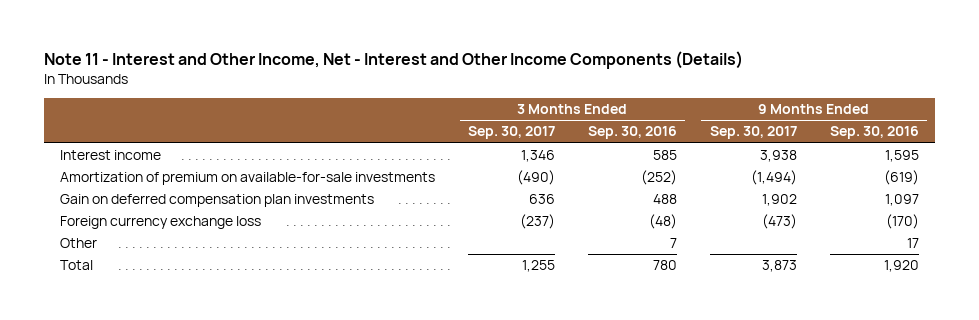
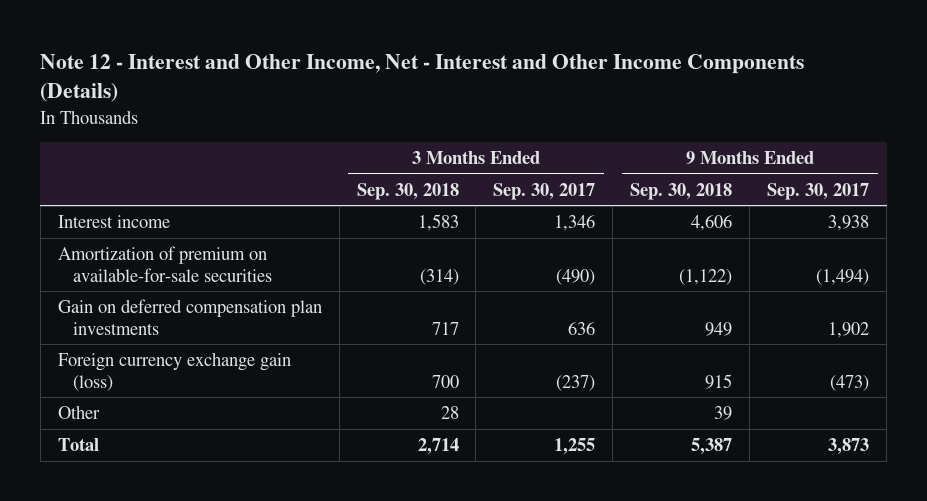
- Note 11 - Interest and Other Income, Net - Interest and Other Income Components (Details)
+ Note 12 - Interest and Other Income, Net - Interest and Other Income Components (Details)
- | 3 Months Ended Sep. 30, 2017 | 3 Months Ended Sep. 30, 2016 | 9 Months Ended Sep. 30, 2017 | 9 Months Ended Sep. 30, 2016
+ | 3 Months Ended Sep. 30, 2018 | 3 Months Ended Sep. 30, 2017 | 9 Months Ended Sep. 30, 2018 | 9 Months Ended Sep. 30, 2017
- Amortization of premium on available-for-sale investments | (490) | (252) | (1,494) | (619)
+ Amortization of premium on available-for-sale securities | (314) | (490) | (1,122) | (1,494)
- Foreign currency exchange loss | (237) | (48) | (473) | (170)
+ Foreign currency exchange gain (loss) | 700 | (237) | 915 | (473)

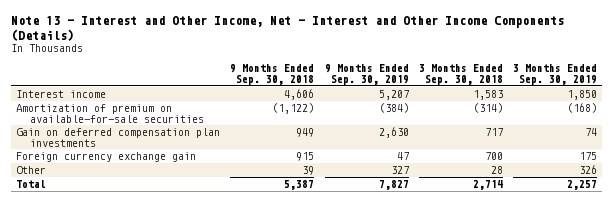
- Note 12 - Interest and Other Income, Net - Interest and Other Income Components (Details)
+ Note 13 - Interest and Other Income, Net - Interest and Other Income Components (Details)
- | 3 Months Ended Sep. 30, 2018 | 3 Months Ended Sep. 30, 2017 | 9 Months Ended Sep. 30, 2018 | 9 Months Ended Sep. 30, 2017
+ | 9 Months Ended Sep. 30, 2018 | 9 Months Ended Sep. 30, 2019 | 3 Months Ended Sep. 30, 2018 | 3 Months Ended Sep. 30, 2019
- Foreign currency exchange gain (loss) | 700 | (237) | 915 | (473)
+ Foreign currency exchange gain | 915 | 47 | 700 | 175

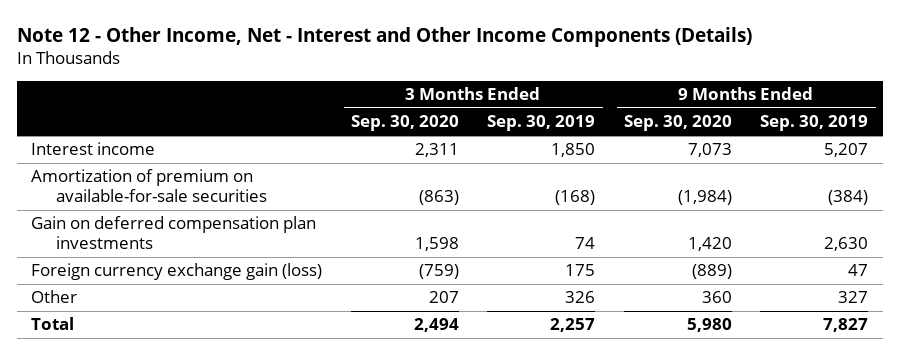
- Note 13 - Interest and Other Income, Net - Interest and Other Income Components (Details)
+ Note 12 - Other Income, Net - Interest and Other Income Components (Details)
- | 9 Months Ended Sep. 30, 2018 | 9 Months Ended Sep. 30, 2019 | 3 Months Ended Sep. 30, 2018 | 3 Months Ended Sep. 30, 2019
+ | 3 Months Ended Sep. 30, 2020 | 3 Months Ended Sep. 30, 2019 | 9 Months Ended Sep. 30, 2020 | 9 Months Ended Sep. 30, 2019
- Foreign currency exchange gain | 915 | 47 | 700 | 175
+ Foreign currency exchange gain (loss) | (759) | 175 | (889) | 47

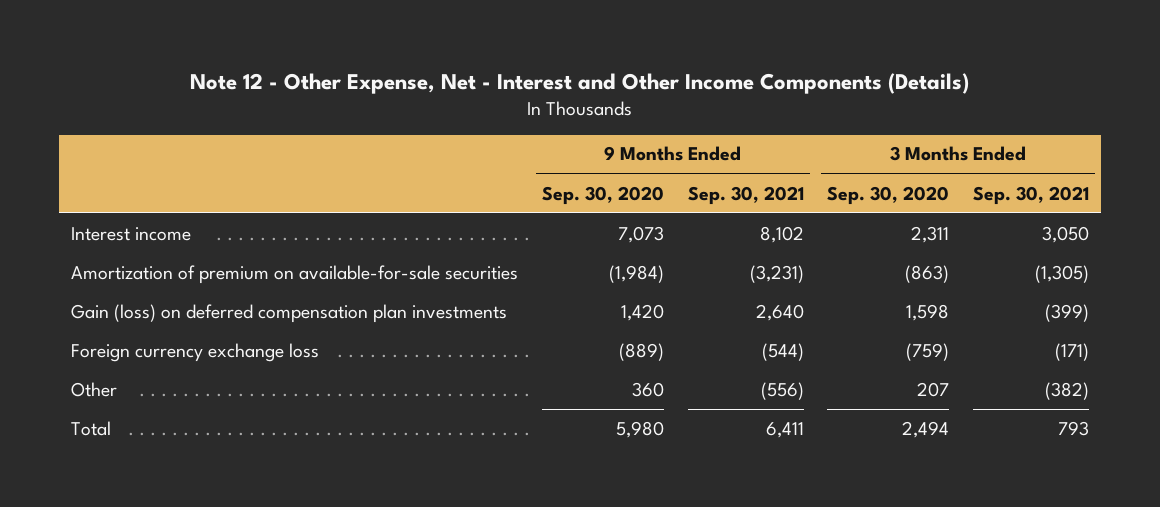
- Note 12 - Other Income, Net - Interest and Other Income Components (Details)
+ Note 12 - Other Expense, Net - Interest and Other Income Components (Details)
- | 3 Months Ended Sep. 30, 2020 | 3 Months Ended Sep. 30, 2019 | 9 Months Ended Sep. 30, 2020 | 9 Months Ended Sep. 30, 2019
+ | 9 Months Ended Sep. 30, 2020 | 9 Months Ended Sep. 30, 2021 | 3 Months Ended Sep. 30, 2020 | 3 Months Ended Sep. 30, 2021
- Gain on deferred compensation plan investments | 1,598 | 74 | 1,420 | 2,630
- Foreign currency exchange gain (loss) | (759) | 175 | (889) | 47
+ Gain (loss) on deferred compensation plan investments | 1,420 | 2,640 | 1,598 | (399)
+ Foreign currency exchange loss | (889) | (544) | (759) | (171)

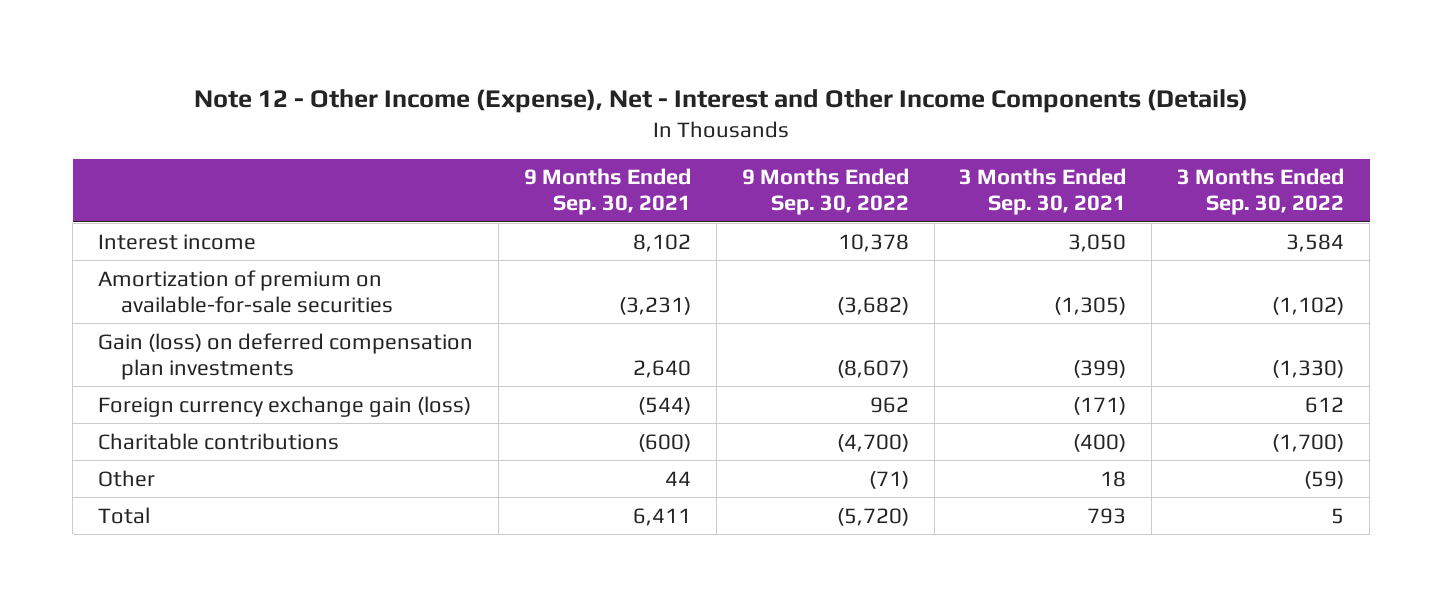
- Note 12 - Other Expense, Net - Interest and Other Income Components (Details)
+ Note 12 - Other Income (Expense), Net - Interest and Other Income Components (Details)
- | 9 Months Ended Sep. 30, 2020 | 9 Months Ended Sep. 30, 2021 | 3 Months Ended Sep. 30, 2020 | 3 Months Ended Sep. 30, 2021
+ | 9 Months Ended Sep. 30, 2021 | 9 Months Ended Sep. 30, 2022 | 3 Months Ended Sep. 30, 2021 | 3 Months Ended Sep. 30, 2022
- Foreign currency exchange loss | (889) | (544) | (759) | (171)
- Other | 360 | (556) | 207 | (382)
+ Foreign currency exchange gain (loss) | (544) | 962 | (171) | 612
+ Charitable contributions | (600) | (4,700) | (400) | (1,700)
+ Other | 44 | (71) | 18 | (59)

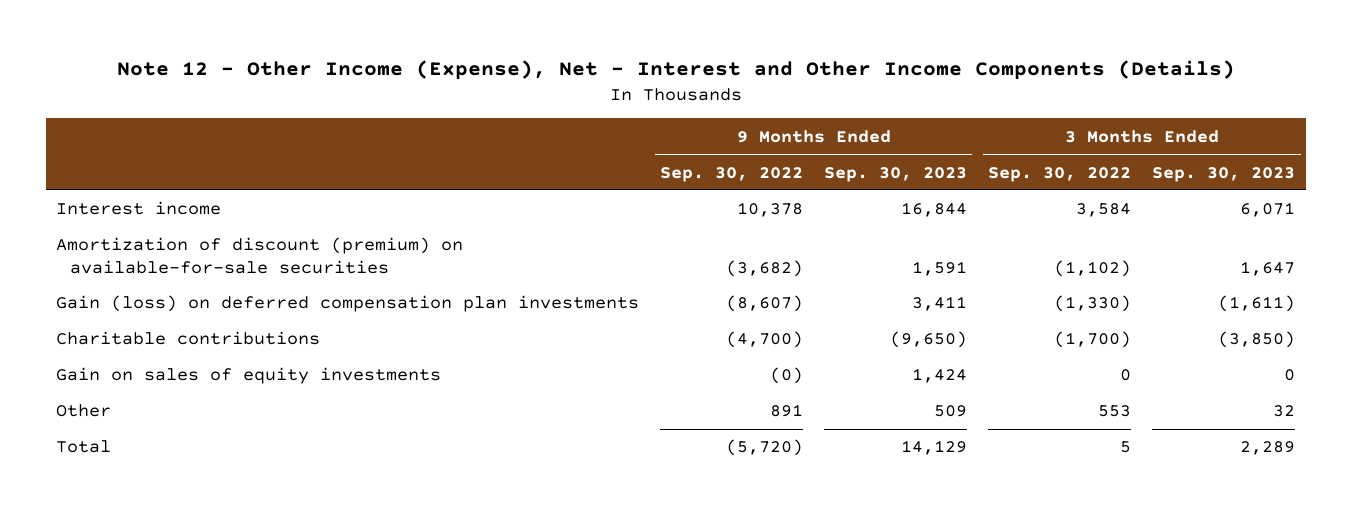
- | 9 Months Ended Sep. 30, 2021 | 9 Months Ended Sep. 30, 2022 | 3 Months Ended Sep. 30, 2021 | 3 Months Ended Sep. 30, 2022
+ | 9 Months Ended Sep. 30, 2022 | 9 Months Ended Sep. 30, 2023 | 3 Months Ended Sep. 30, 2022 | 3 Months Ended Sep. 30, 2023
- Amortization of premium on available-for-sale securities | (3,231) | (3,682) | (1,305) | (1,102)
+ Amortization of discount (premium) on available-for-sale securities | (3,682) | 1,591 | (1,102) | 1,647
- Foreign currency exchange gain (loss) | (544) | 962 | (171) | 612
- Other | 44 | (71) | 18 | (59)
+ Gain on sales of equity investments | (0) | 1,424 | 0 | 0
+ Other | 891 | 509 | 553 | 32

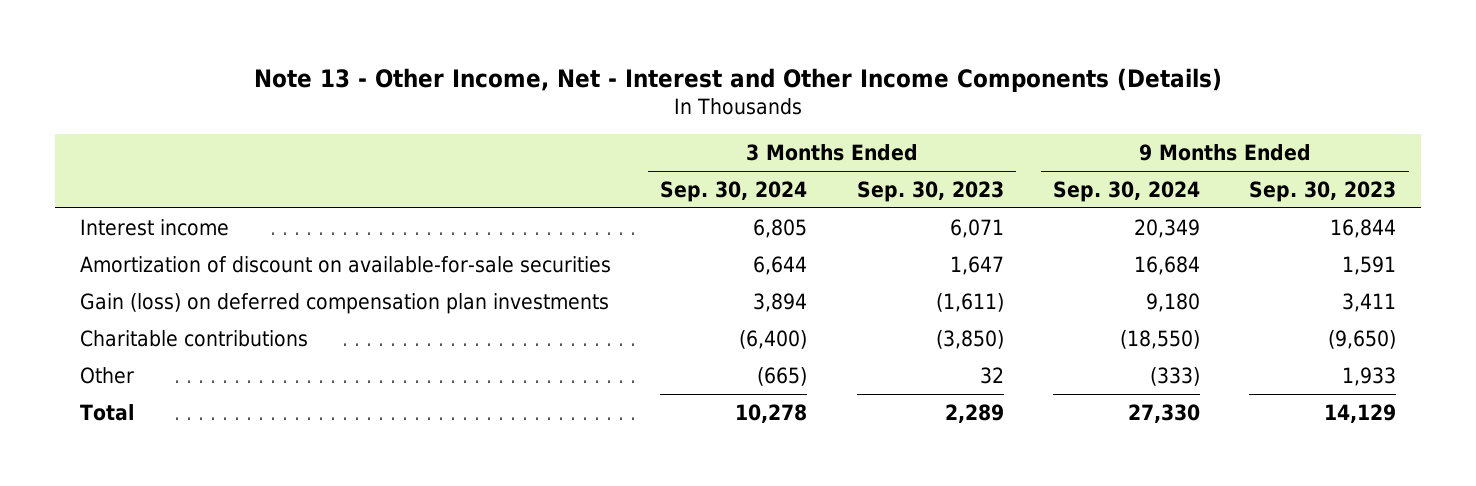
- Note 12 - Other Income (Expense), Net - Interest and Other Income Components (Details)
+ Note 13 - Other Income, Net - Interest and Other Income Components (Details)
- | 9 Months Ended Sep. 30, 2022 | 9 Months Ended Sep. 30, 2023 | 3 Months Ended Sep. 30, 2022 | 3 Months Ended Sep. 30, 2023
+ | 3 Months Ended Sep. 30, 2024 | 3 Months Ended Sep. 30, 2023 | 9 Months Ended Sep. 30, 2024 | 9 Months Ended Sep. 30, 2023
- Amortization of discount (premium) on available-for-sale securities | (3,682) | 1,591 | (1,102) | 1,647
+ Amortization of discount on available-for-sale securities | 6,644 | 1,647 | 16,684 | 1,591
- Gain on sales of equity investments | (0) | 1,424 | 0 | 0
- Other | 891 | 509 | 553 | 32
+ Other | (665) | 32 | (333) | 1,933

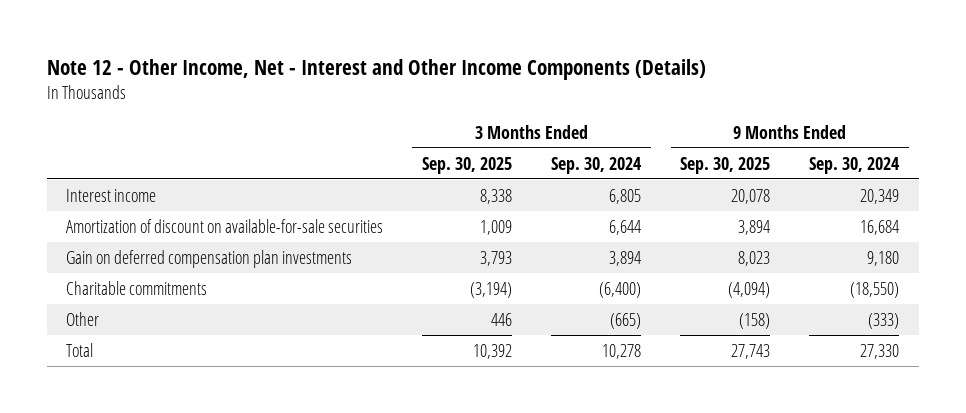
- Note 13 - Other Income, Net - Interest and Other Income Components (Details)
+ Note 12 - Other Income, Net - Interest and Other Income Components (Details)
- | 3 Months Ended Sep. 30, 2024 | 3 Months Ended Sep. 30, 2023 | 9 Months Ended Sep. 30, 2024 | 9 Months Ended Sep. 30, 2023
+ | 3 Months Ended Sep. 30, 2025 | 3 Months Ended Sep. 30, 2024 | 9 Months Ended Sep. 30, 2025 | 9 Months Ended Sep. 30, 2024
- Gain (loss) on deferred compensation plan investments | 3,894 | (1,611) | 9,180 | 3,411
- Charitable contributions | (6,400) | (3,850) | (18,550) | (9,650)
+ Gain on deferred compensation plan investments | 3,793 | 3,894 | 8,023 | 9,180
+ Charitable commitments | (3,194) | (6,400) | (4,094) | (18,550)

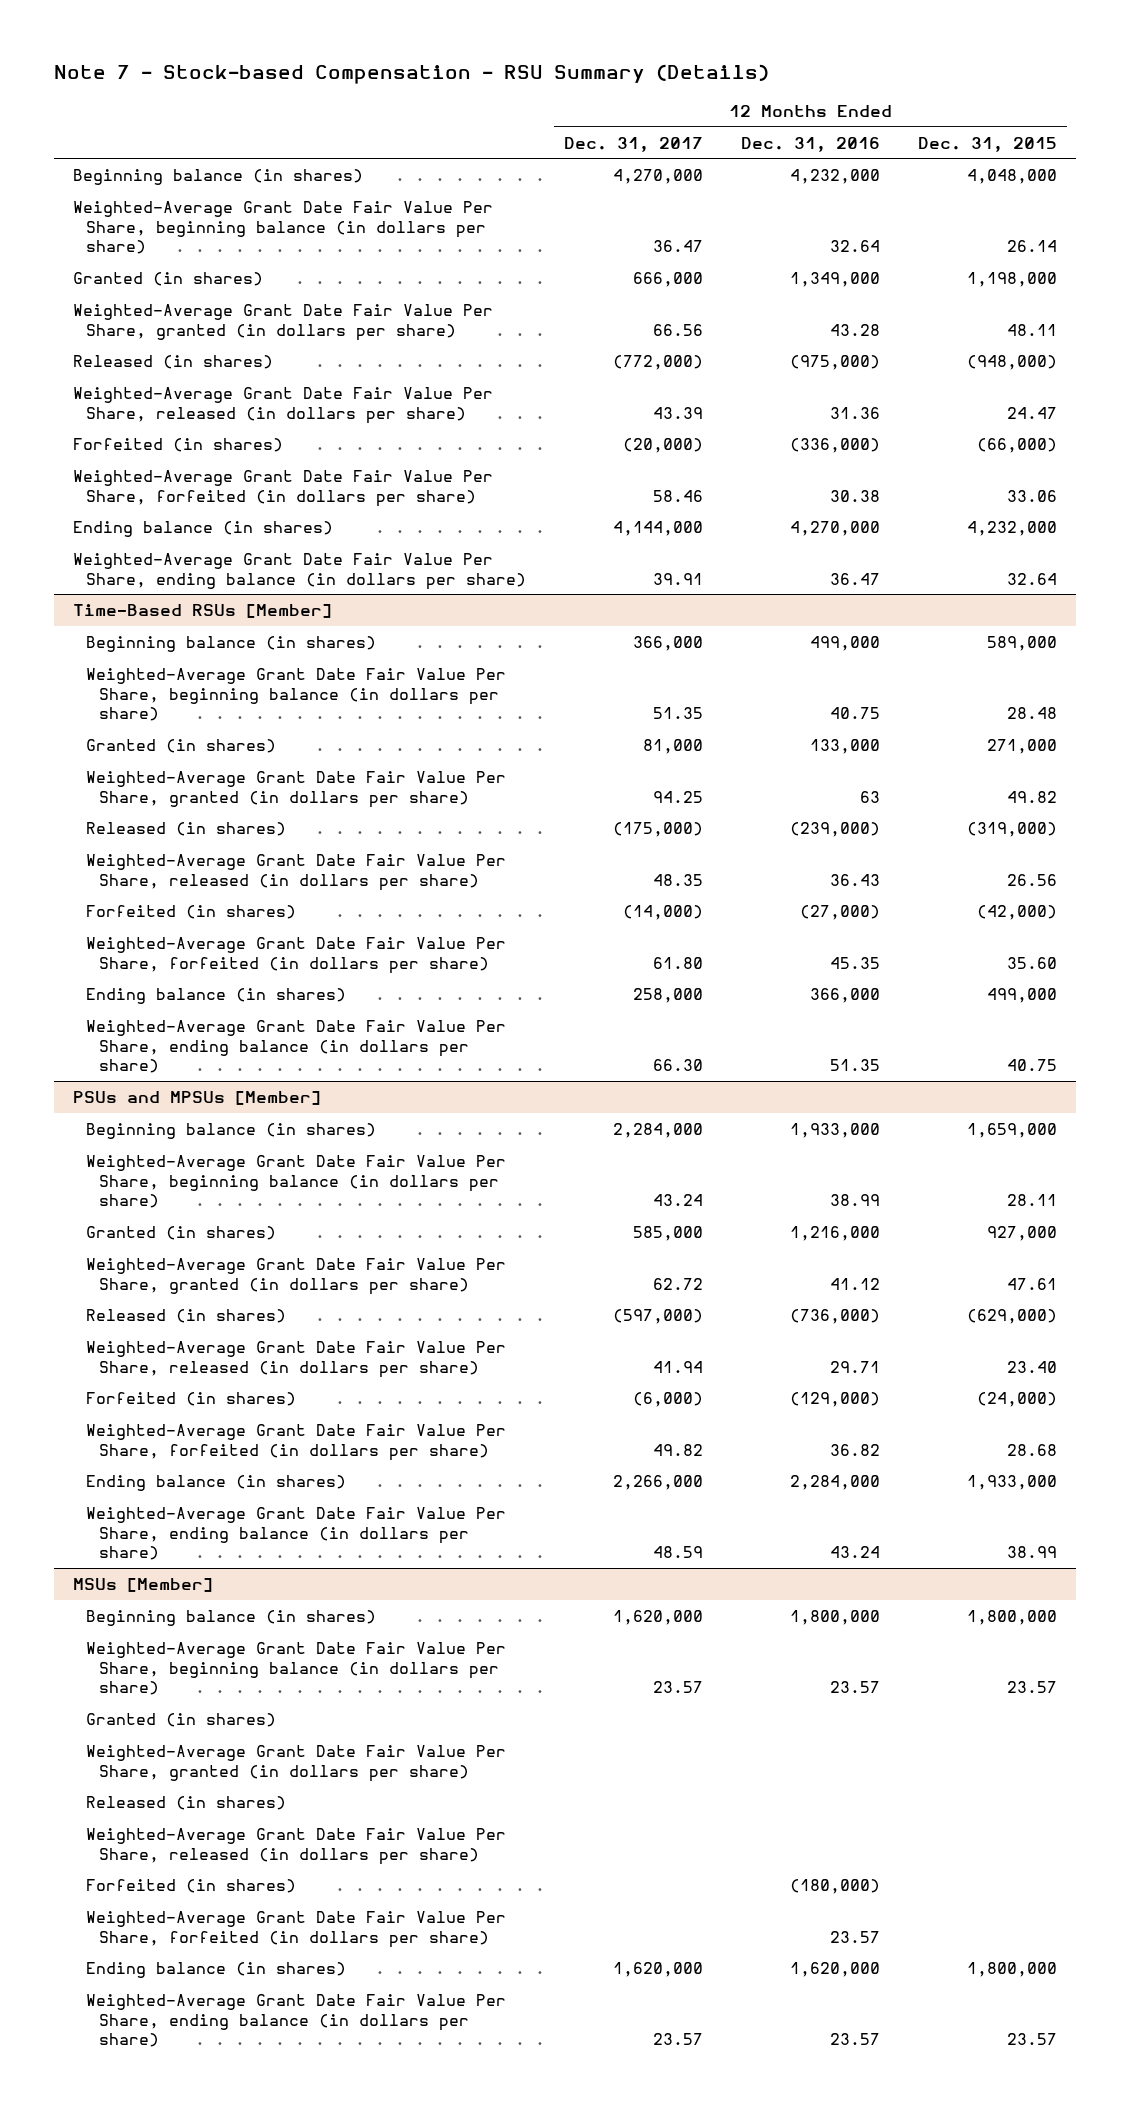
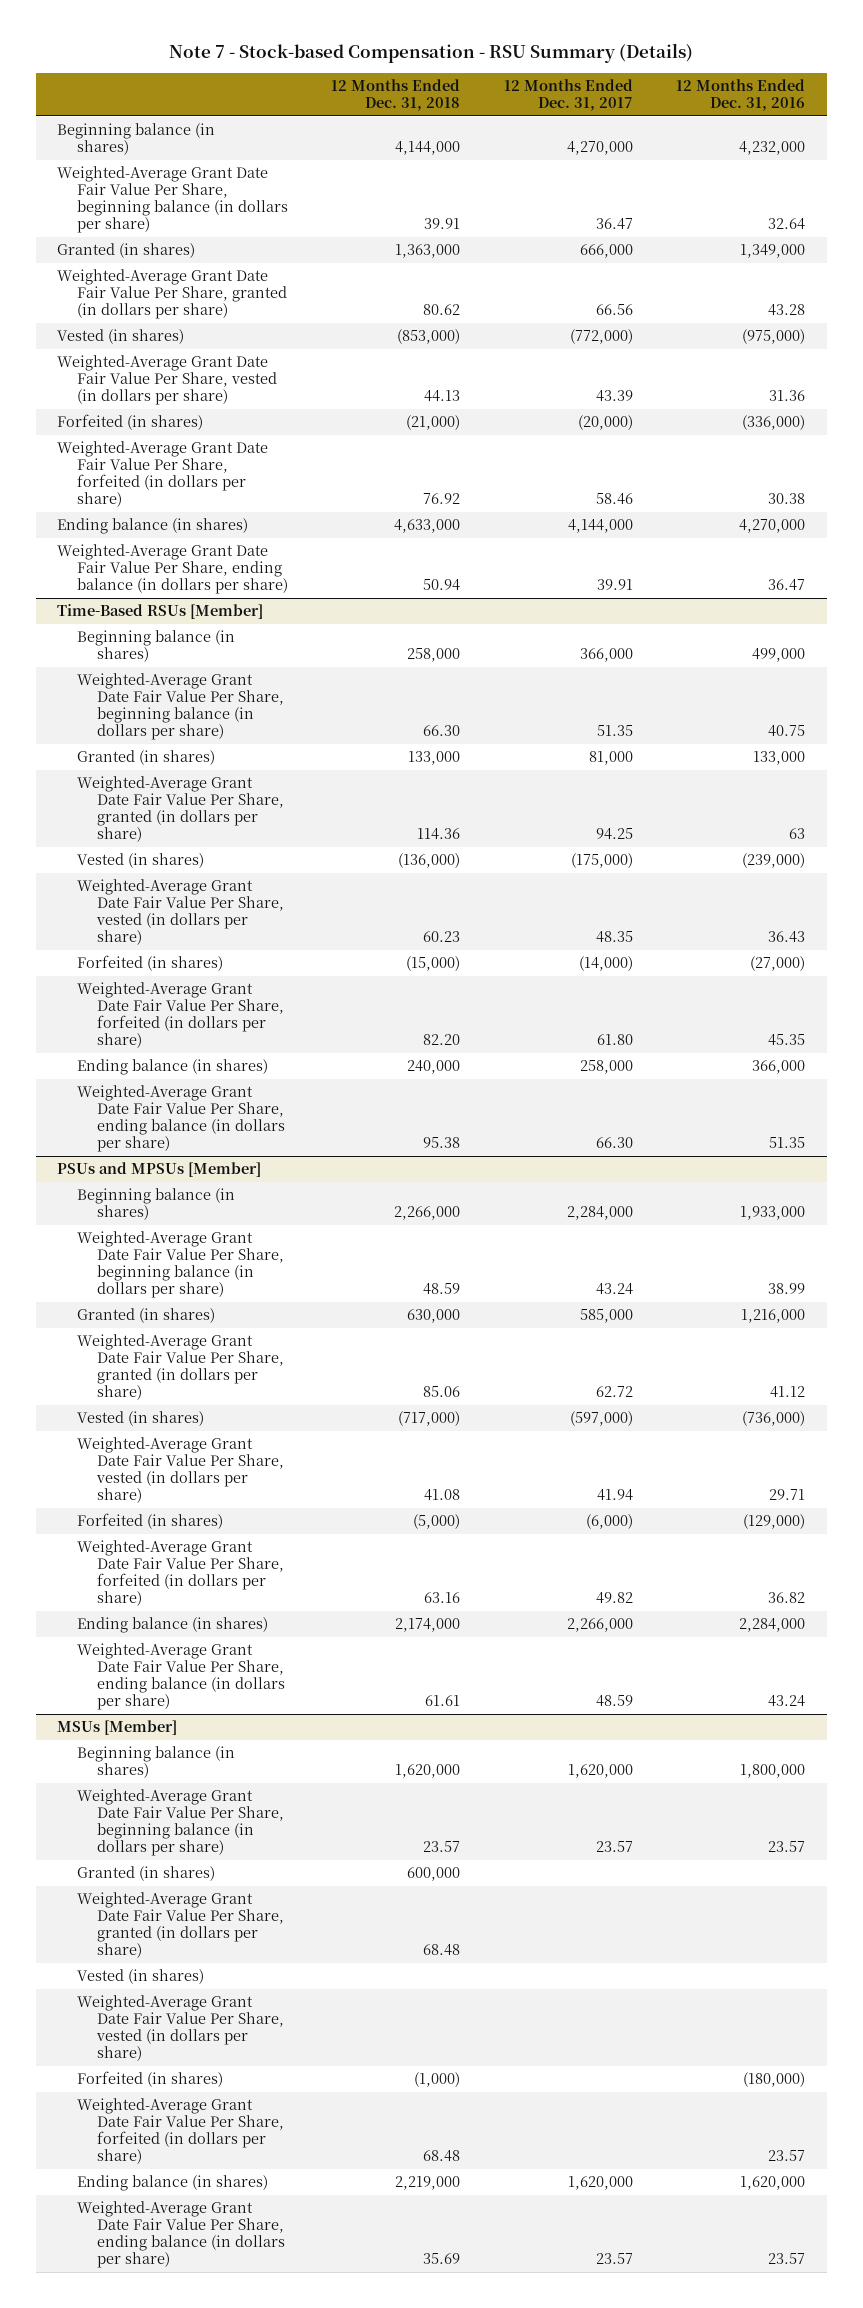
- | 12 Months Ended Dec. 31, 2017 | 12 Months Ended Dec. 31, 2016 | 12 Months Ended Dec. 31, 2015
+ | 12 Months Ended Dec. 31, 2018 | 12 Months Ended Dec. 31, 2017 | 12 Months Ended Dec. 31, 2016
- Released (in shares) | (772,000) | (975,000) | (948,000)
- Weighted-Average Grant Date Fair Value Per Share, released (in dollars per share) | 43.39 | 31.36 | 24.47
+ Vested (in shares) | (853,000) | (772,000) | (975,000)
+ Weighted-Average Grant Date Fair Value Per Share, vested (in dollars per share) | 44.13 | 43.39 | 31.36
@ Time-Based RSUs [Member]
- Released (in shares) | (175,000) | (239,000) | (319,000)
- Weighted-Average Grant Date Fair Value Per Share, released (in dollars per share) | 48.35 | 36.43 | 26.56
+ Vested (in shares) | (136,000) | (175,000) | (239,000)
+ Weighted-Average Grant Date Fair Value Per Share, vested (in dollars per share) | 60.23 | 48.35 | 36.43
@ PSUs and MPSUs [Member]
- Released (in shares) | (597,000) | (736,000) | (629,000)
- Weighted-Average Grant Date Fair Value Per Share, released (in dollars per share) | 41.94 | 29.71 | 23.40
+ Vested (in shares) | (717,000) | (597,000) | (736,000)
+ Weighted-Average Grant Date Fair Value Per Share, vested (in dollars per share) | 41.08 | 41.94 | 29.71
@ MSUs [Member]
- Released (in shares)
- Weighted-Average Grant Date Fair Value Per Share, released (in dollars per share)
+ Vested (in shares)
+ Weighted-Average Grant Date Fair Value Per Share, vested (in dollars per share)

